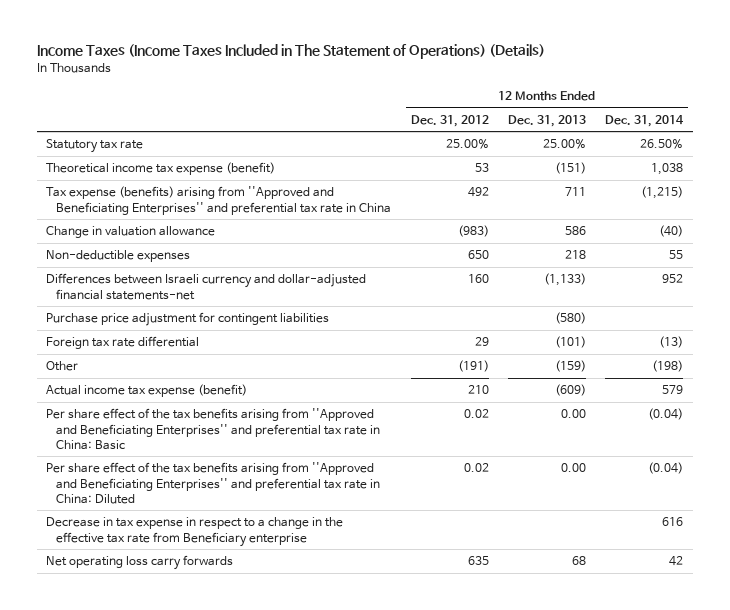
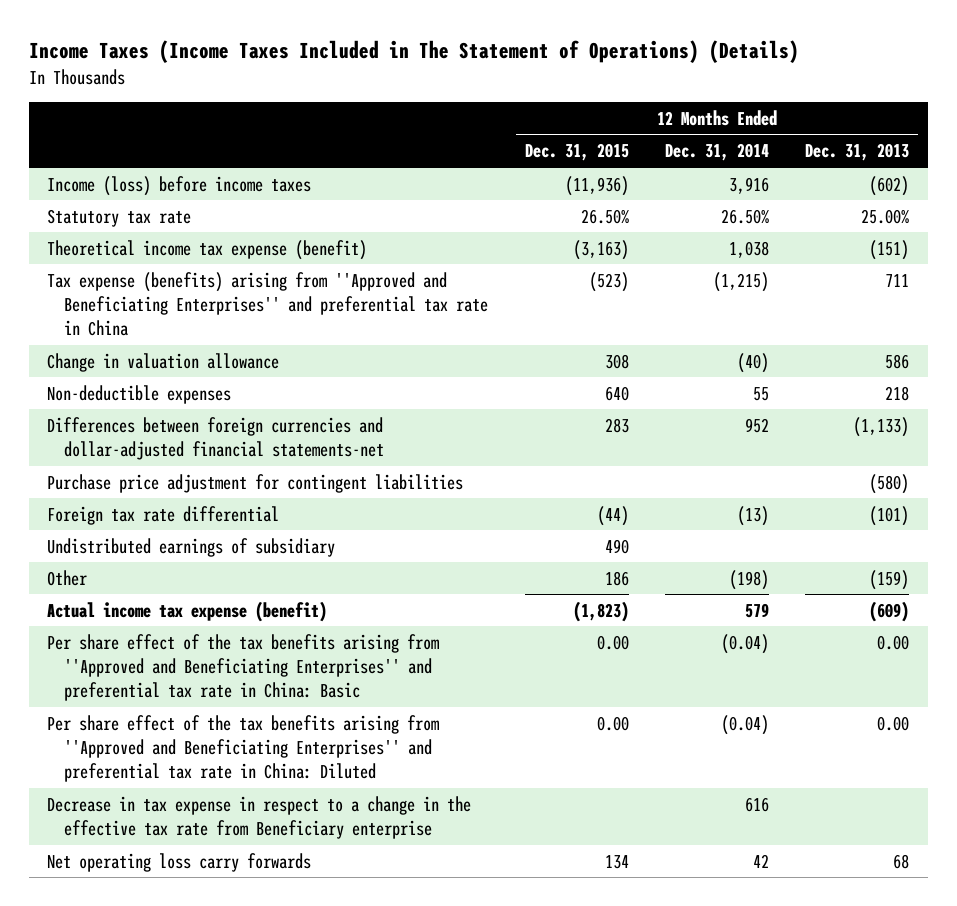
- | 12 Months Ended Dec. 31, 2012 | 12 Months Ended Dec. 31, 2013 | 12 Months Ended Dec. 31, 2014
+ | 12 Months Ended Dec. 31, 2015 | 12 Months Ended Dec. 31, 2014 | 12 Months Ended Dec. 31, 2013
+ Income (loss) before income taxes | (11,936) | 3,916 | (602)
- Differences between Israeli currency and dollar-adjusted financial statements-net | 160 | (1,133) | 952
+ Differences between foreign currencies and dollar-adjusted financial statements-net | 283 | 952 | (1,133)
+ Undistributed earnings of subsidiary | 490 | |

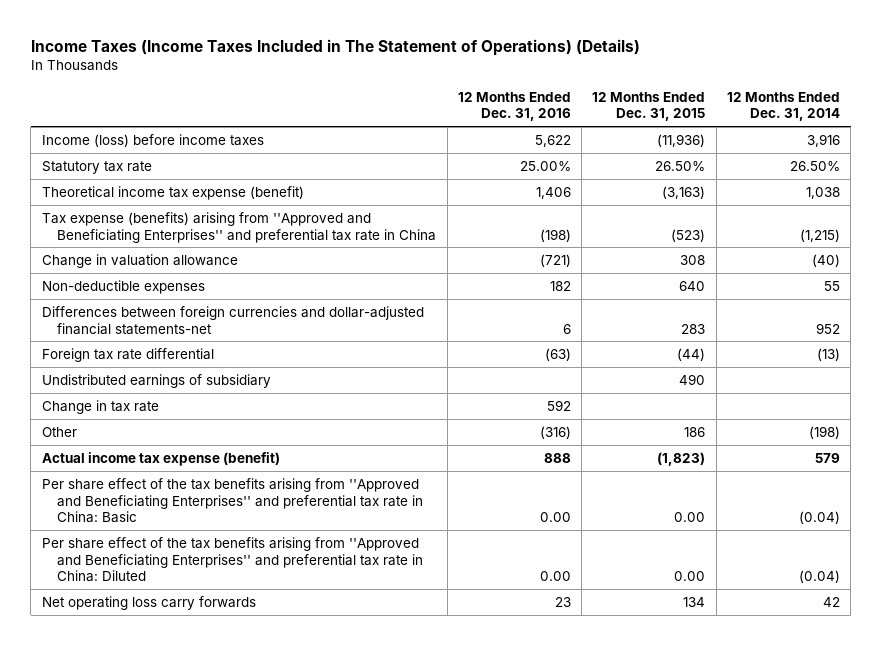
- | 12 Months Ended Dec. 31, 2015 | 12 Months Ended Dec. 31, 2014 | 12 Months Ended Dec. 31, 2013
+ | 12 Months Ended Dec. 31, 2016 | 12 Months Ended Dec. 31, 2015 | 12 Months Ended Dec. 31, 2014
- Purchase price adjustment for contingent liabilities | | | (580)
+ Change in tax rate | 592 | |
- Decrease in tax expense in respect to a change in the effective tax rate from Beneficiary enterprise | | 616 |

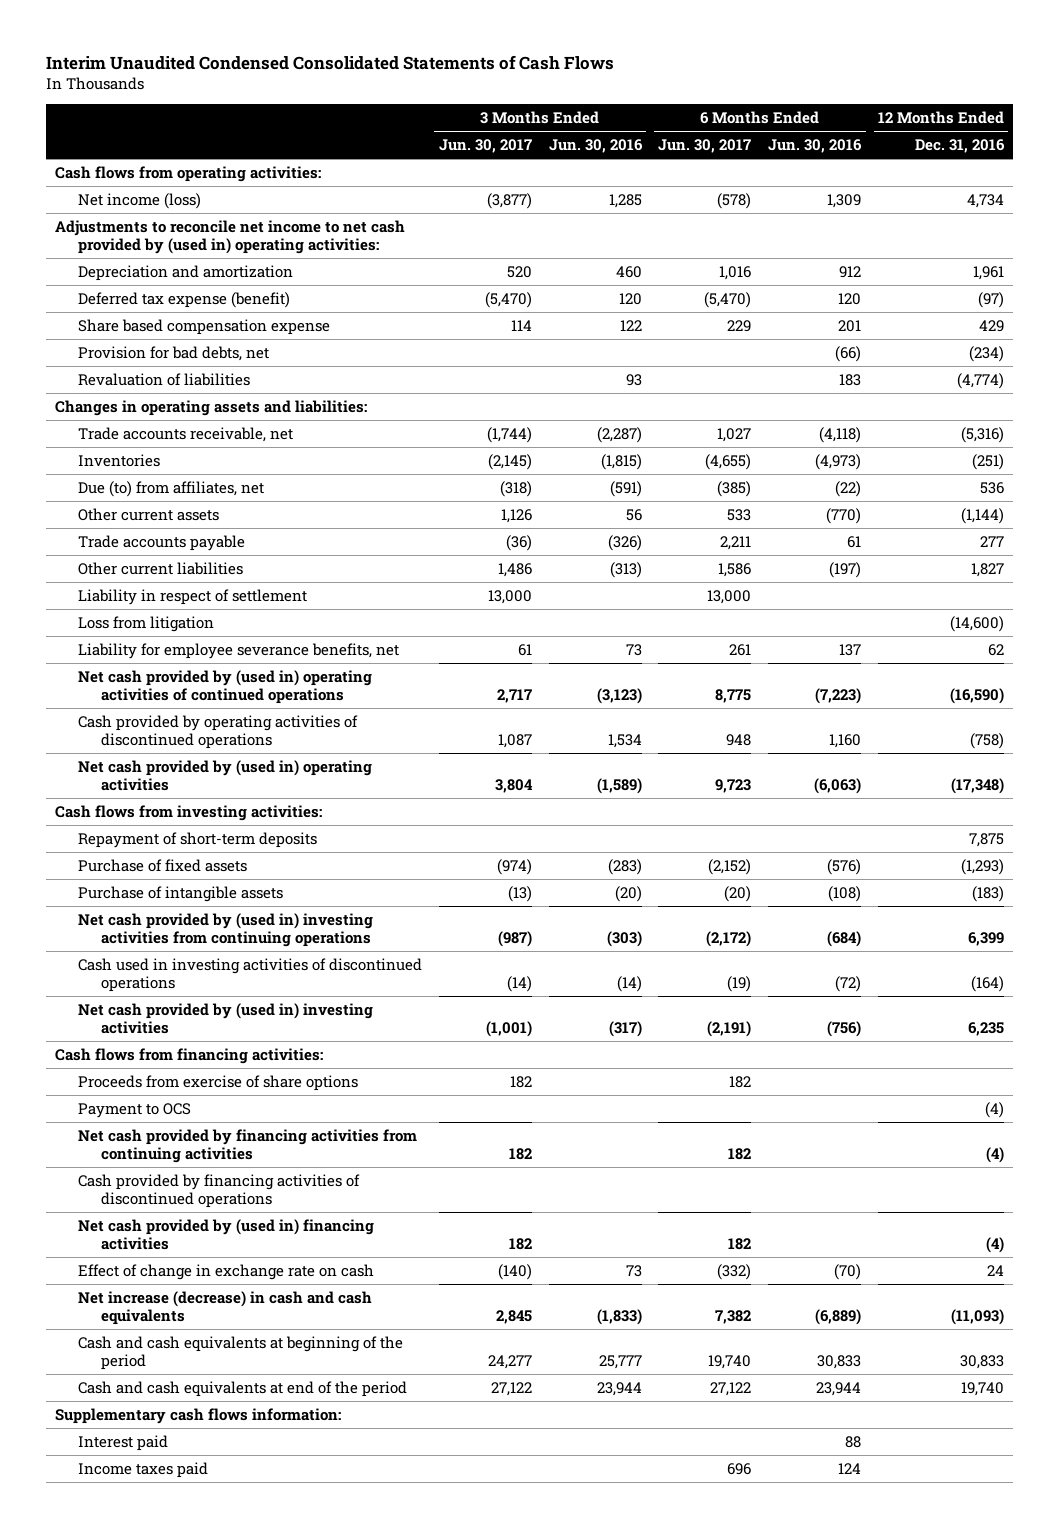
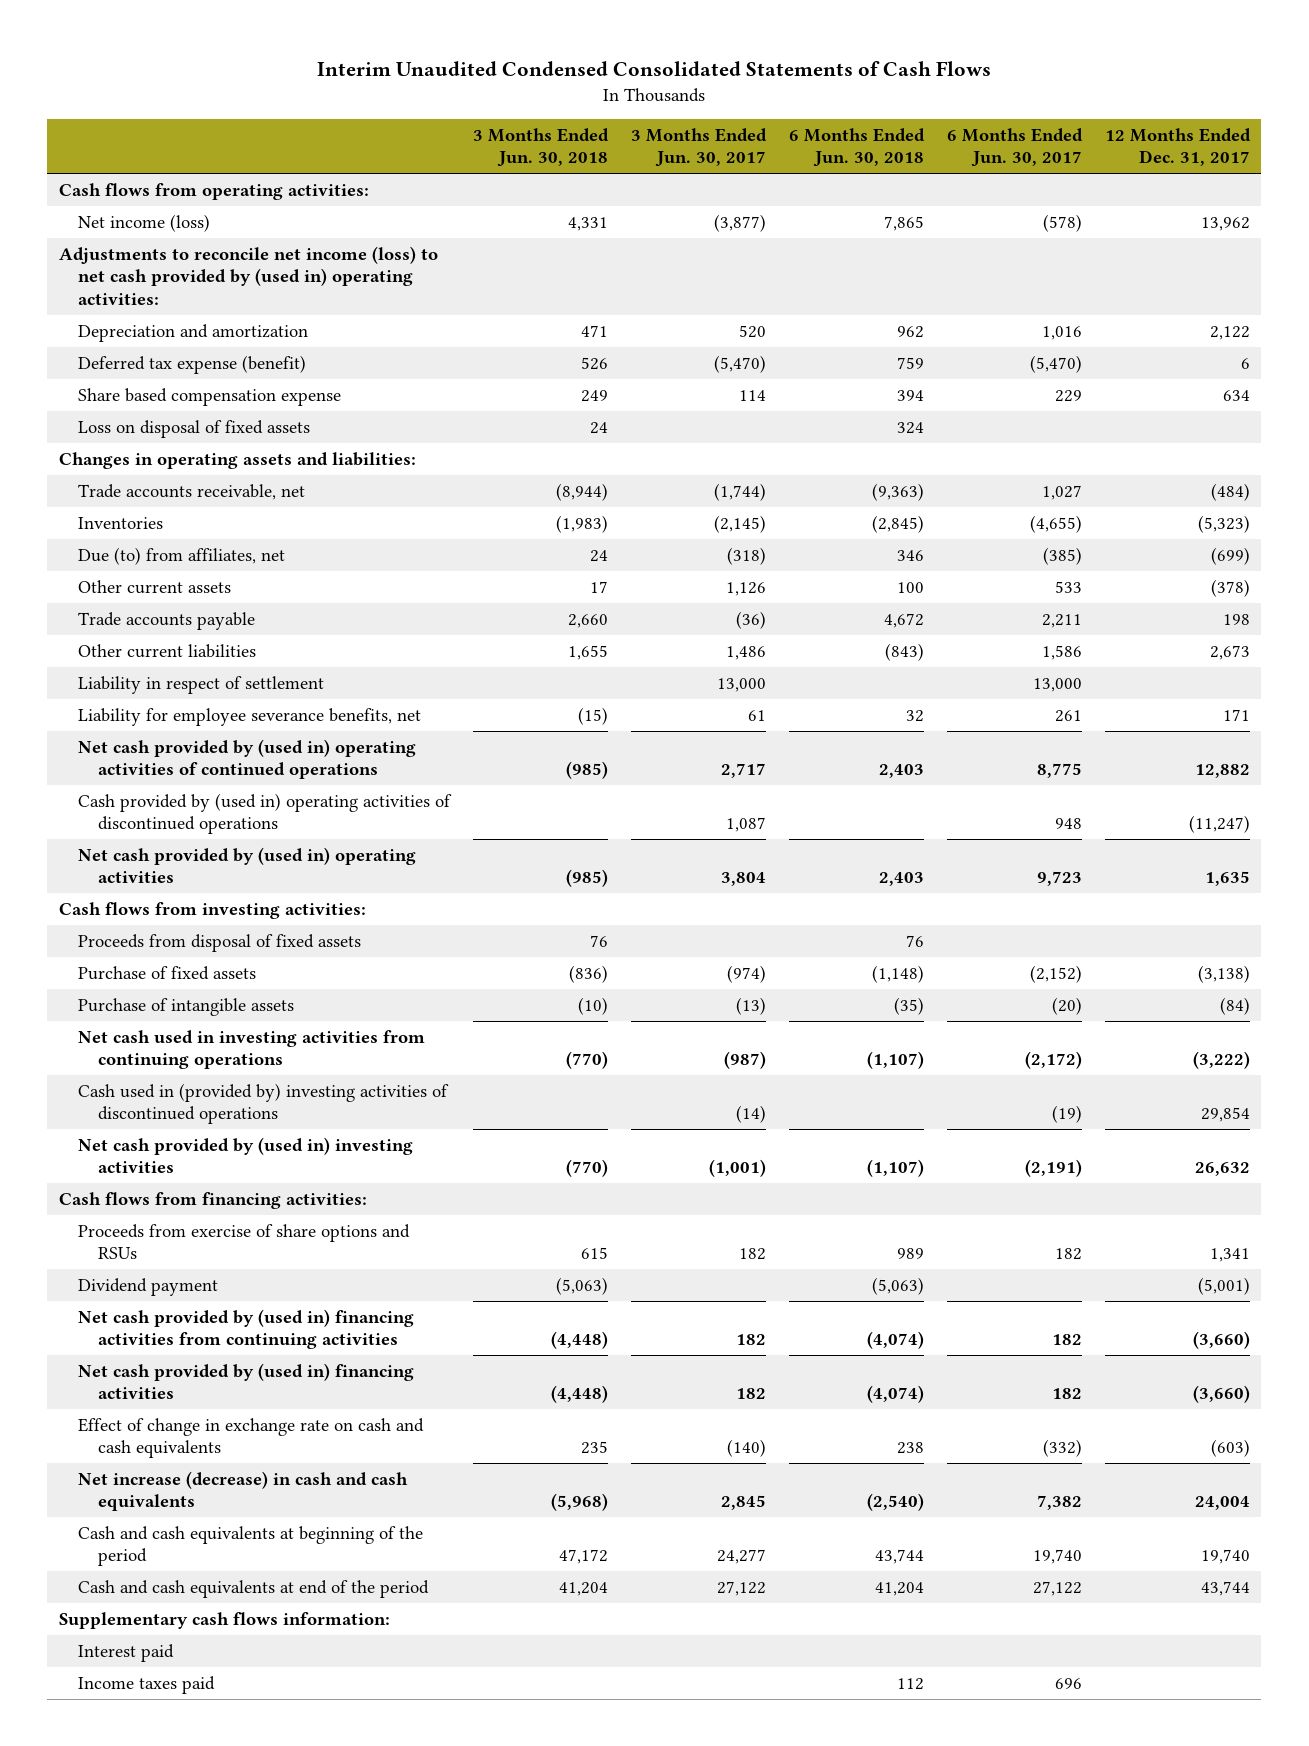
- | 3 Months Ended Jun. 30, 2017 | 3 Months Ended Jun. 30, 2016 | 6 Months Ended Jun. 30, 2017 | 6 Months Ended Jun. 30, 2016 | 12 Months Ended Dec. 31, 2016
+ | 3 Months Ended Jun. 30, 2018 | 3 Months Ended Jun. 30, 2017 | 6 Months Ended Jun. 30, 2018 | 6 Months Ended Jun. 30, 2017 | 12 Months Ended Dec. 31, 2017
- Adjustments to reconcile net income to net cash provided by (used in) operating activities:
+ Adjustments to reconcile net income (loss) to net cash provided by (used in) operating activities:
- Provision for bad debts, net | | | | (66) | (234)
- Revaluation of liabilities | | 93 | | 183 | (4,774)
+ Loss on disposal of fixed assets | 24 | | 324 | |
- Loss from litigation | | | | | (14,600)
- Cash provided by operating activities of discontinued operations | 1,087 | 1,534 | 948 | 1,160 | (758)
+ Cash provided by (used in) operating activities of discontinued operations | | 1,087 | | 948 | (11,247)
- Repayment of short-term deposits | | | | | 7,875
+ Proceeds from disposal of fixed assets | 76 | | 76 | |
- Net cash provided by (used in) investing activities from continuing operations | (987) | (303) | (2,172) | (684) | 6,399
- Cash used in investing activities of discontinued operations | (14) | (14) | (19) | (72) | (164)
+ Net cash used in investing activities from continuing operations | (770) | (987) | (1,107) | (2,172) | (3,222)
+ Cash used in (provided by) investing activities of discontinued operations | | (14) | | (19) | 29,854
- Proceeds from exercise of share options | 182 | | 182 | |
- Payment to OCS | | | | | (4)
- Net cash provided by financing activities from continuing activities | 182 | | 182 | | (4)
- Cash provided by financing activities of discontinued operations
+ Proceeds from exercise of share options and RSUs | 615 | 182 | 989 | 182 | 1,341
+ Dividend payment | (5,063) | | (5,063) | | (5,001)
+ Net cash provided by (used in) financing activities from continuing activities | (4,448) | 182 | (4,074) | 182 | (3,660)
- Effect of change in exchange rate on cash | (140) | 73 | (332) | (70) | 24
+ Effect of change in exchange rate on cash and cash equivalents | 235 | (140) | 238 | (332) | (603)

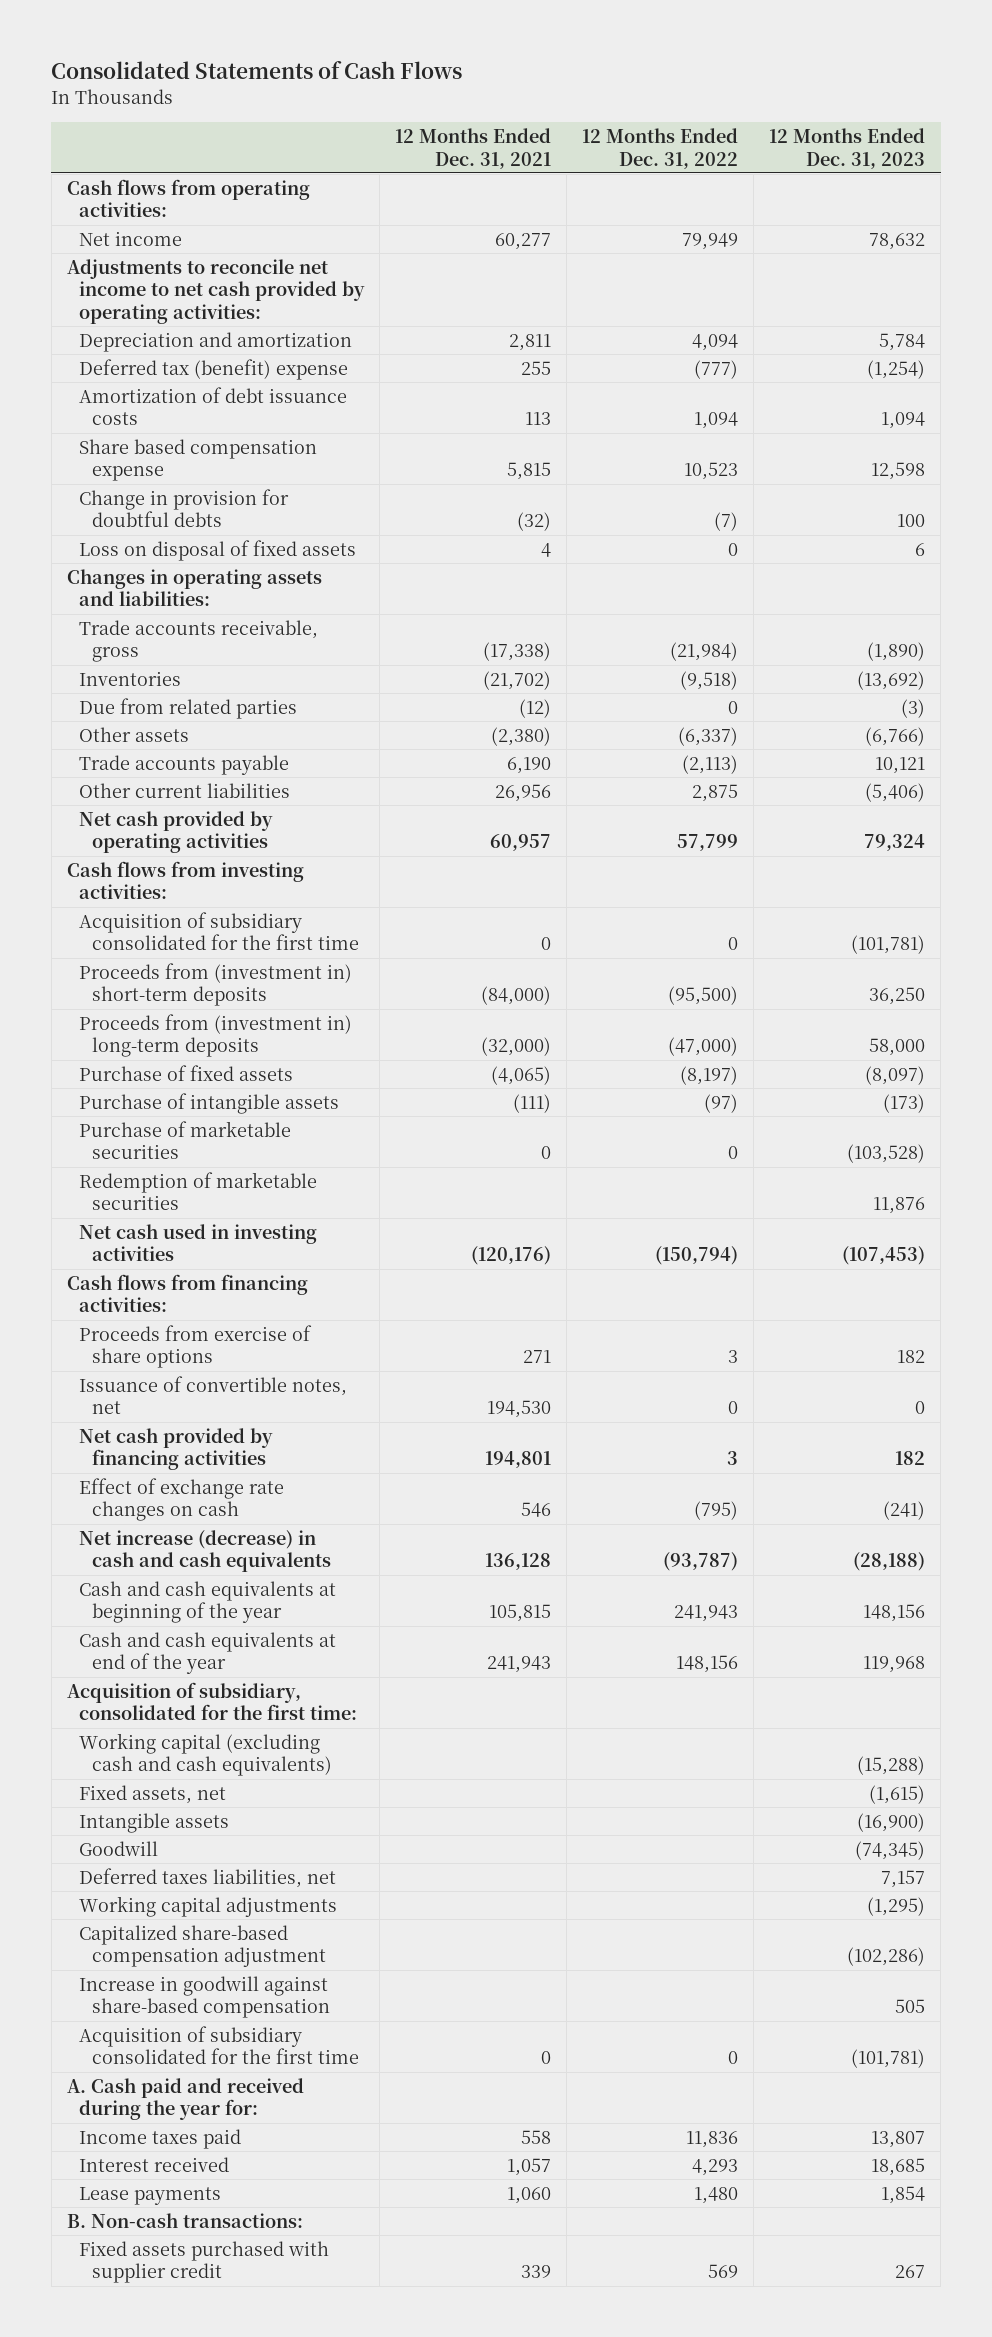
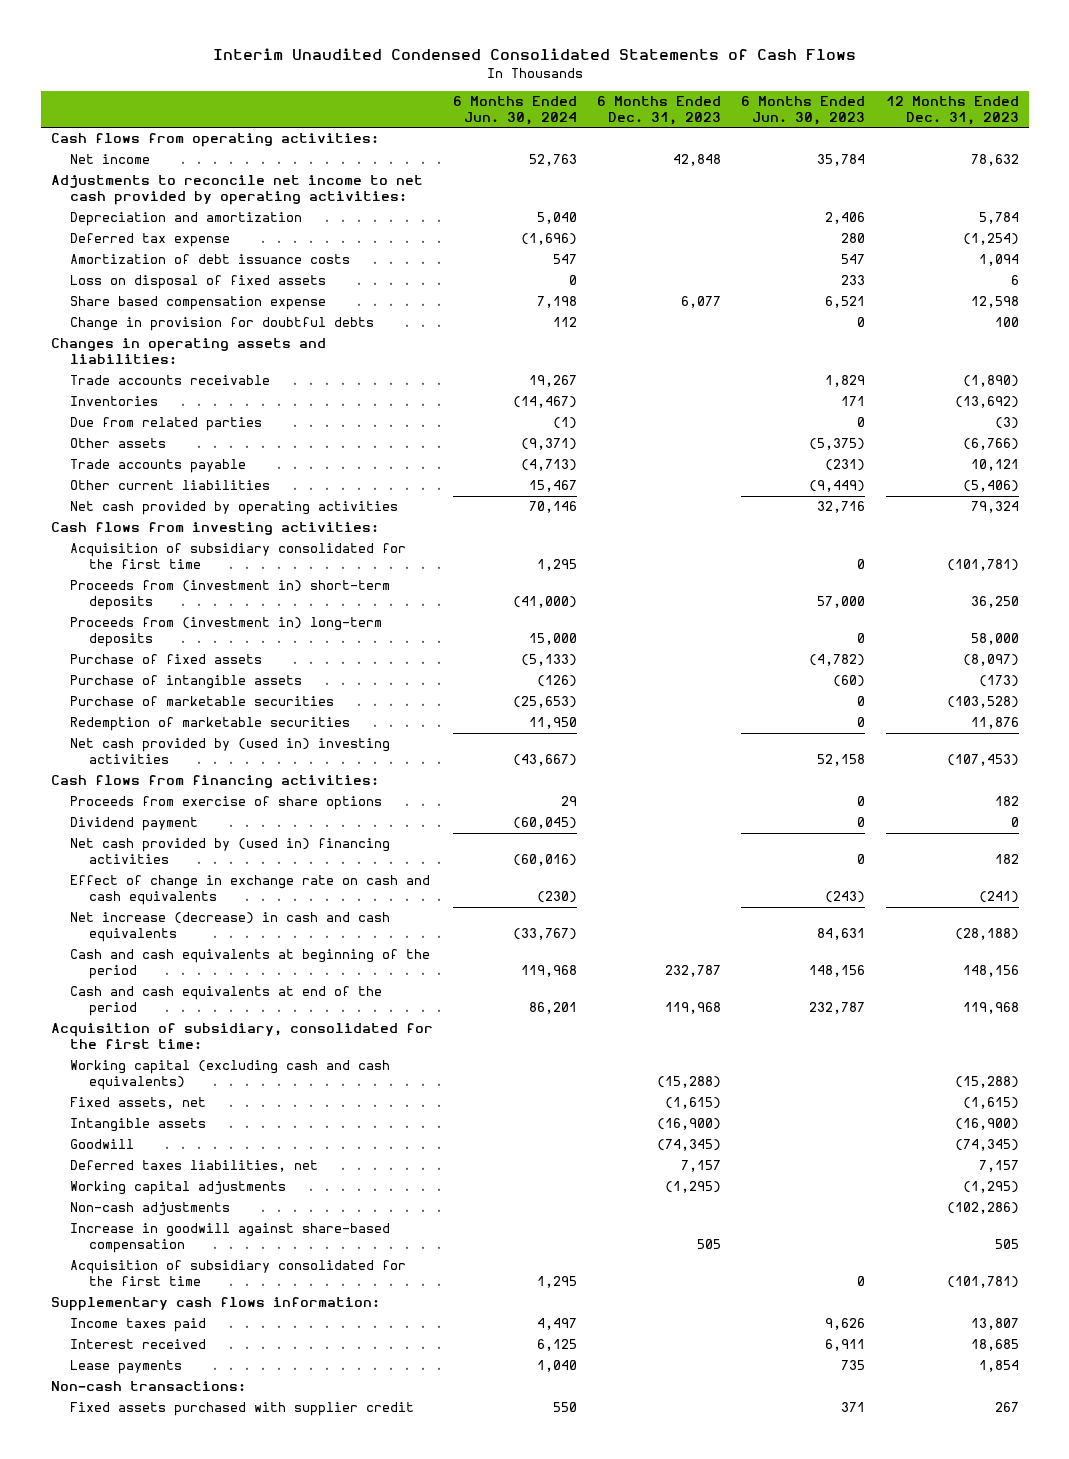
- Consolidated Statements of Cash Flows
+ Interim Unaudited Condensed Consolidated Statements of Cash Flows
- | 12 Months Ended Dec. 31, 2021 | 12 Months Ended Dec. 31, 2022 | 12 Months Ended Dec. 31, 2023
+ | 6 Months Ended Jun. 30, 2024 | 6 Months Ended Dec. 31, 2023 | 6 Months Ended Jun. 30, 2023 | 12 Months Ended Dec. 31, 2023
- Deferred tax (benefit) expense | 255 | (777) | (1,254)
+ Deferred tax expense | (1,696) | | 280 | (1,254)
moved up: Loss on disposal of fixed assets | 0 | | 233 | 6
- Trade accounts receivable, gross | (17,338) | (21,984) | (1,890)
+ Trade accounts receivable | 19,267 | | 1,829 | (1,890)
- Net cash used in investing activities | (120,176) | (150,794) | (107,453)
+ Net cash provided by (used in) investing activities | (43,667) | | 52,158 | (107,453)
- Issuance of convertible notes, net | 194,530 | 0 | 0
- Net cash provided by financing activities | 194,801 | 3 | 182
- Effect of exchange rate changes on cash | 546 | (795) | (241)
+ Dividend payment | (60,045) | | 0 | 0
+ Net cash provided by (used in) financing activities | (60,016) | | 0 | 182
+ Effect of change in exchange rate on cash and cash equivalents | (230) | | (243) | (241)
- Cash and cash equivalents at beginning of the year | 105,815 | 241,943 | 148,156
- Cash and cash equivalents at end of the year | 241,943 | 148,156 | 119,968
+ Cash and cash equivalents at beginning of the period | 119,968 | 232,787 | 148,156 | 148,156
+ Cash and cash equivalents at end of the period | 86,201 | 119,968 | 232,787 | 119,968
- Capitalized share-based compensation adjustment | | | (102,286)
+ Non-cash adjustments | | | | (102,286)
- A. Cash paid and received during the year for:
+ Supplementary cash flows information:
- B. Non-cash transactions:
+ Non-cash transactions:

